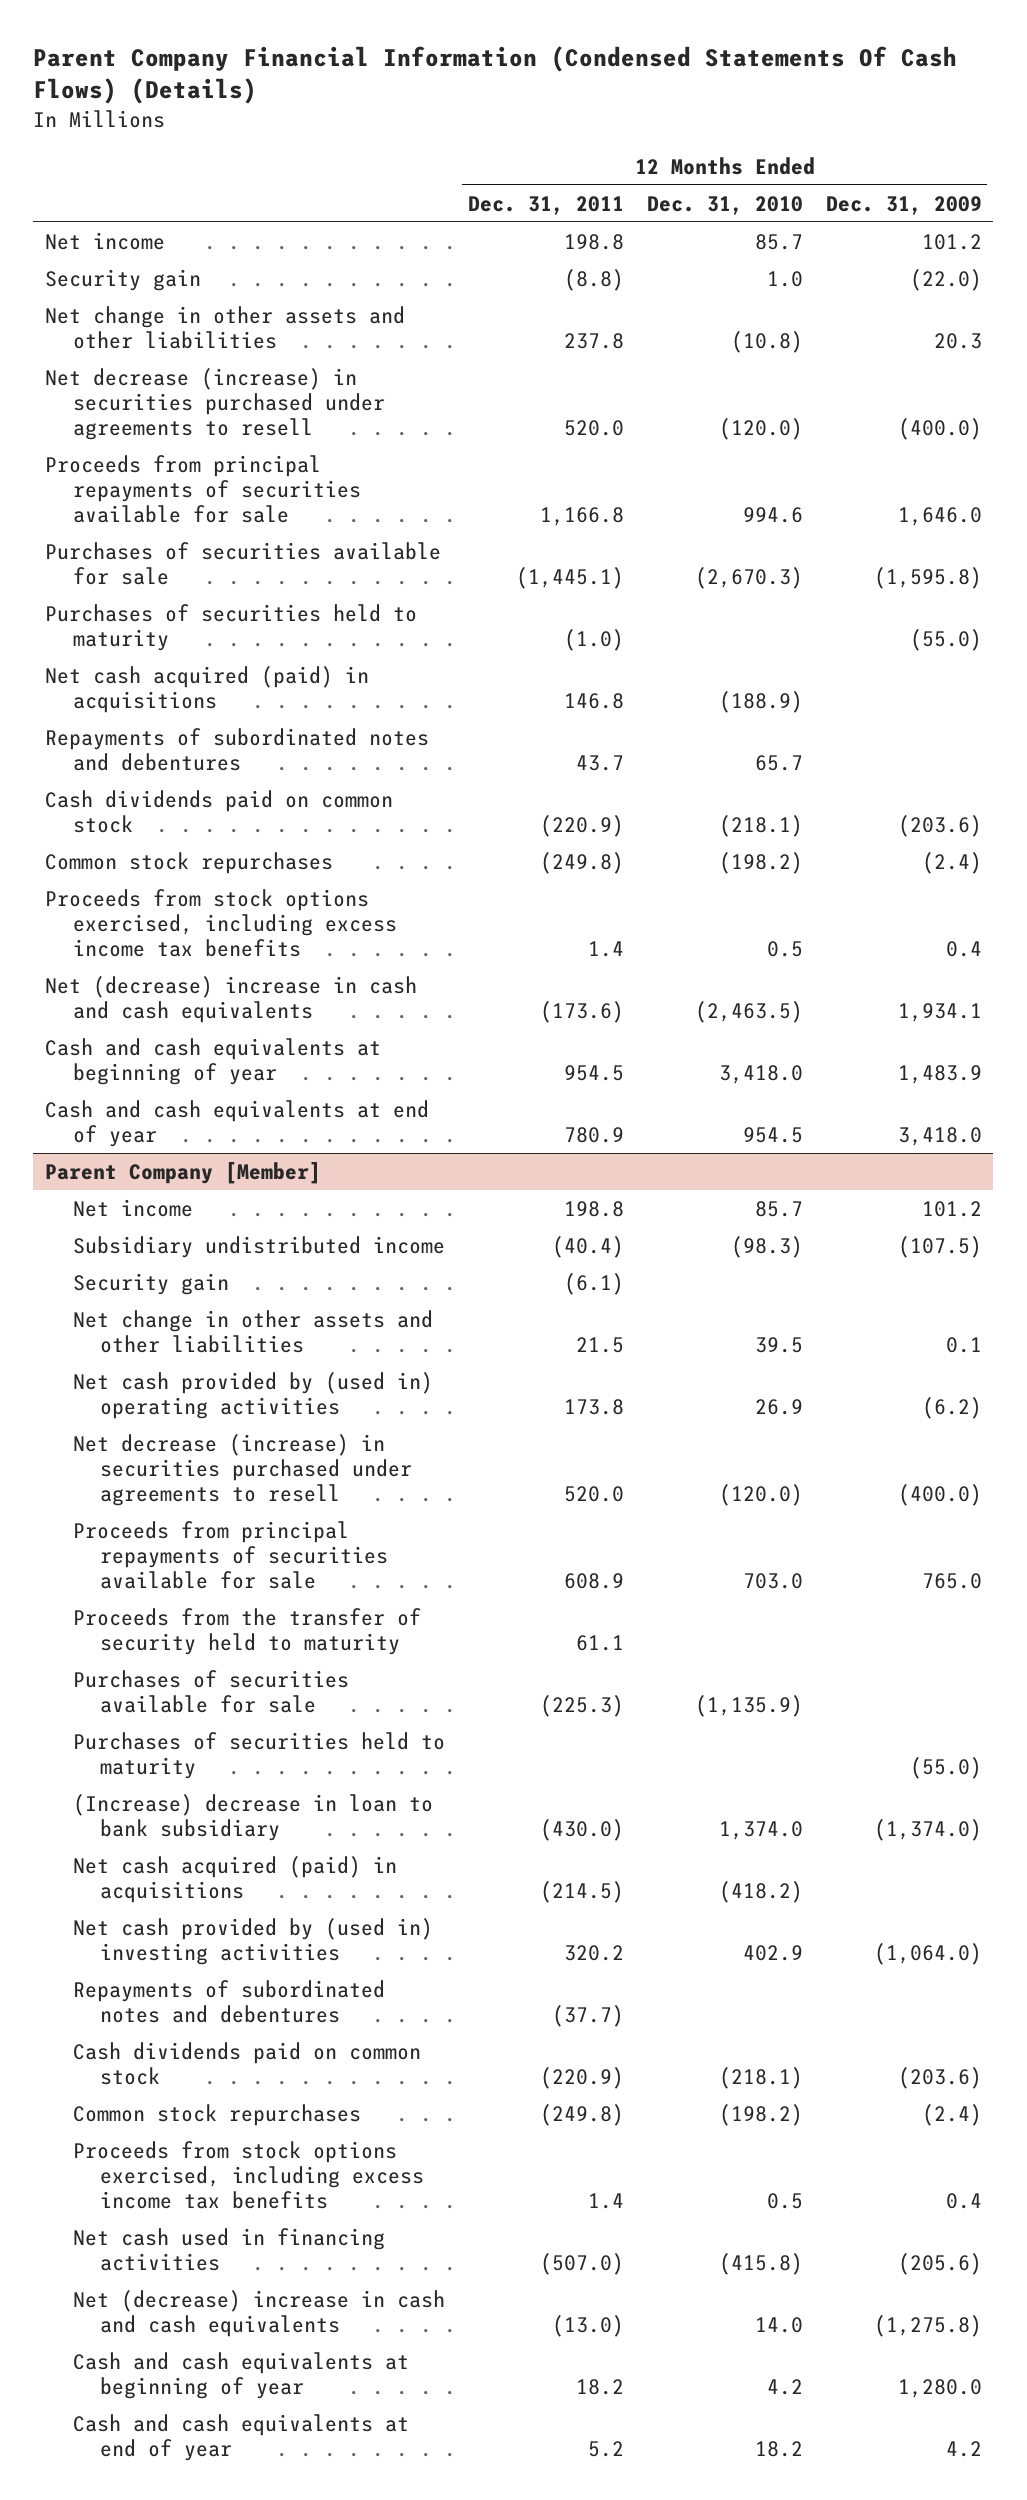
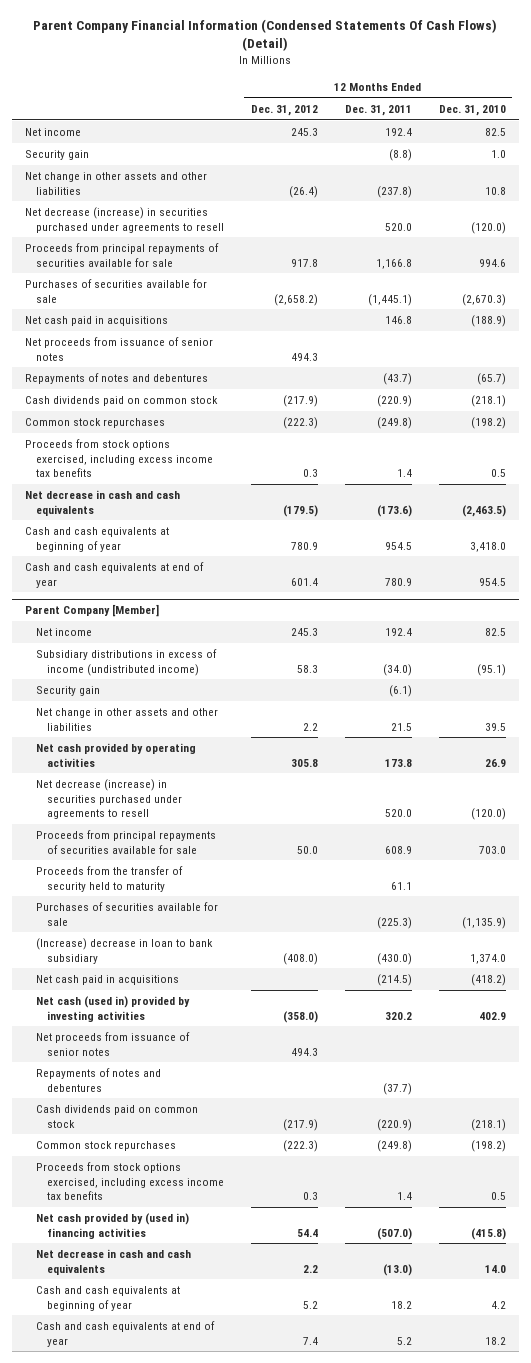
- Parent Company Financial Information (Condensed Statements Of Cash Flows) (Details)
+ Parent Company Financial Information (Condensed Statements Of Cash Flows) (Detail)
- | 12 Months Ended Dec. 31, 2011 | 12 Months Ended Dec. 31, 2010 | 12 Months Ended Dec. 31, 2009
+ | 12 Months Ended Dec. 31, 2012 | 12 Months Ended Dec. 31, 2011 | 12 Months Ended Dec. 31, 2010
- Net income | 198.8 | 85.7 | 101.2
+ Net income | 245.3 | 192.4 | 82.5
- Net change in other assets and other liabilities | 237.8 | (10.8) | 20.3
+ Net change in other assets and other liabilities | (26.4) | (237.8) | 10.8
- Purchases of securities held to maturity | (1.0) | | (55.0)
- Net cash acquired (paid) in acquisitions | 146.8 | (188.9) |
- Repayments of subordinated notes and debentures | 43.7 | 65.7 |
+ Net cash paid in acquisitions | | 146.8 | (188.9)
+ Net proceeds from issuance of senior notes | 494.3 | |
+ Repayments of notes and debentures | | (43.7) | (65.7)
- Net (decrease) increase in cash and cash equivalents | (173.6) | (2,463.5) | 1,934.1
+ Net decrease in cash and cash equivalents | (179.5) | (173.6) | (2,463.5)
@ Parent Company [Member]
- Net income | 198.8 | 85.7 | 101.2
- Subsidiary undistributed income | (40.4) | (98.3) | (107.5)
+ Net income | 245.3 | 192.4 | 82.5
+ Subsidiary distributions in excess of income (undistributed income) | 58.3 | (34.0) | (95.1)
- Net cash provided by (used in) operating activities | 173.8 | 26.9 | (6.2)
+ Net cash provided by operating activities | 305.8 | 173.8 | 26.9
- Purchases of securities held to maturity | | | (55.0)
- Net cash acquired (paid) in acquisitions | (214.5) | (418.2) |
- Net cash provided by (used in) investing activities | 320.2 | 402.9 | (1,064.0)
- Repayments of subordinated notes and debentures | (37.7) | |
+ Net cash paid in acquisitions | | (214.5) | (418.2)
+ Net cash (used in) provided by investing activities | (358.0) | 320.2 | 402.9
+ Net proceeds from issuance of senior notes | 494.3 | |
+ Repayments of notes and debentures | | (37.7) |
- Net cash used in financing activities | (507.0) | (415.8) | (205.6)
- Net (decrease) increase in cash and cash equivalents | (13.0) | 14.0 | (1,275.8)
+ Net cash provided by (used in) financing activities | 54.4 | (507.0) | (415.8)
+ Net decrease in cash and cash equivalents | 2.2 | (13.0) | 14.0

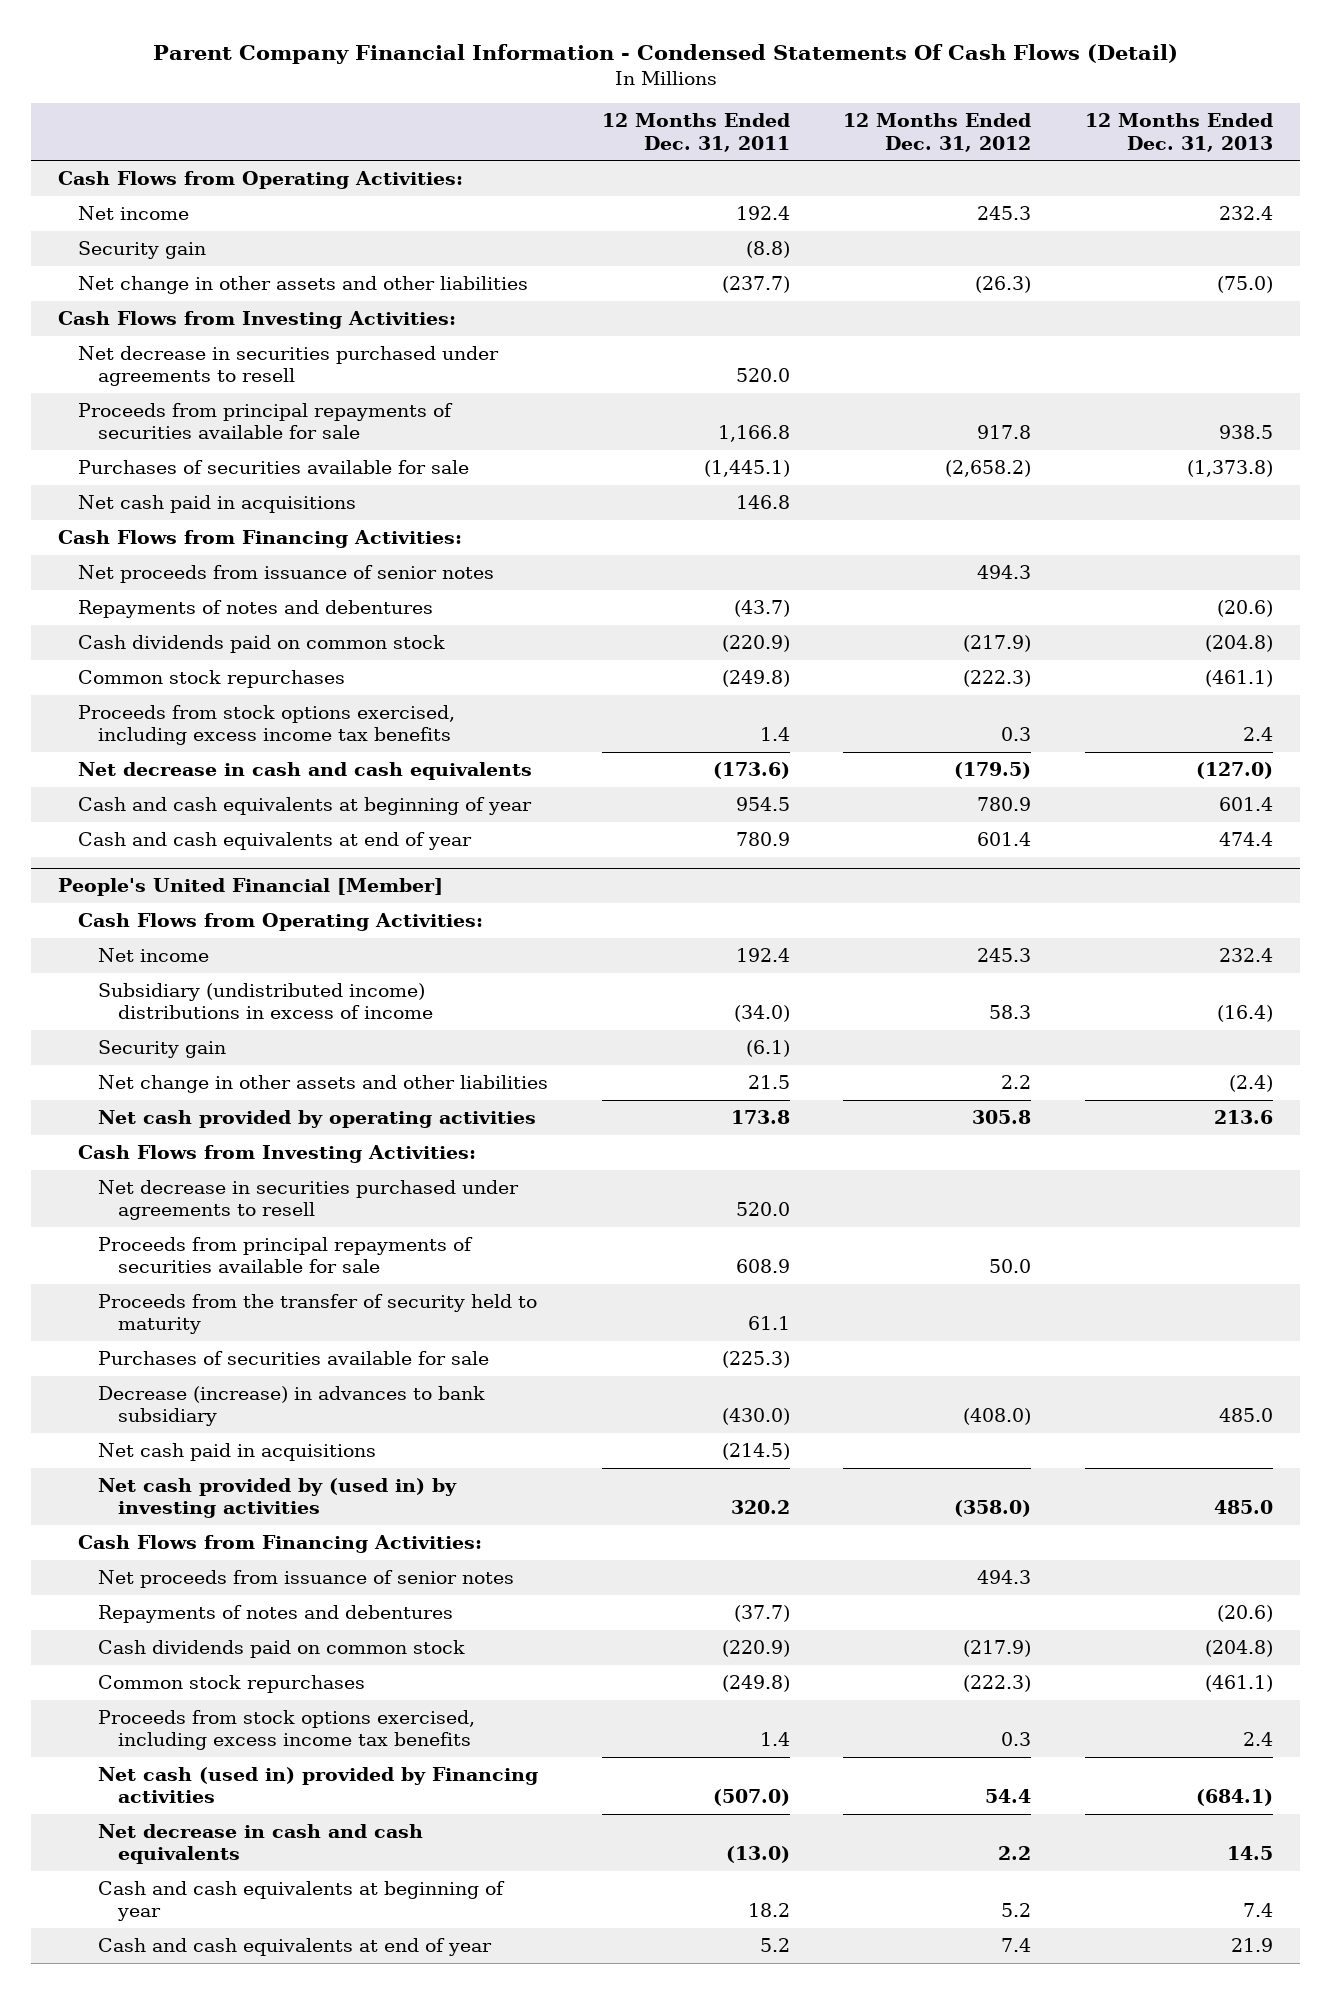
- Parent Company Financial Information (Condensed Statements Of Cash Flows) (Detail)
+ Parent Company Financial Information - Condensed Statements Of Cash Flows (Detail)
- | 12 Months Ended Dec. 31, 2012 | 12 Months Ended Dec. 31, 2011 | 12 Months Ended Dec. 31, 2010
+ | 12 Months Ended Dec. 31, 2011 | 12 Months Ended Dec. 31, 2012 | 12 Months Ended Dec. 31, 2013
+ Cash Flows from Operating Activities:
- Net change in other assets and other liabilities | (26.4) | (237.8) | 10.8
- Net decrease (increase) in securities purchased under agreements to resell | | 520.0 | (120.0)
+ Net change in other assets and other liabilities | (237.7) | (26.3) | (75.0)
+ Cash Flows from Investing Activities:
+ Net decrease in securities purchased under agreements to resell | 520.0 | |
+ Cash Flows from Financing Activities:
- Parent Company [Member]
+ People's United Financial [Member]
+ Cash Flows from Operating Activities:
- Subsidiary distributions in excess of income (undistributed income) | 58.3 | (34.0) | (95.1)
+ Subsidiary (undistributed income) distributions in excess of income | (34.0) | 58.3 | (16.4)
- Net decrease (increase) in securities purchased under agreements to resell | | 520.0 | (120.0)
+ Cash Flows from Investing Activities:
+ Net decrease in securities purchased under agreements to resell | 520.0 | |
- (Increase) decrease in loan to bank subsidiary | (408.0) | (430.0) | 1,374.0
+ Decrease (increase) in advances to bank subsidiary | (430.0) | (408.0) | 485.0
- Net cash (used in) provided by investing activities | (358.0) | 320.2 | 402.9
+ Net cash provided by (used in) by investing activities | 320.2 | (358.0) | 485.0
+ Cash Flows from Financing Activities:
- Net cash provided by (used in) financing activities | 54.4 | (507.0) | (415.8)
+ Net cash (used in) provided by Financing activities | (507.0) | 54.4 | (684.1)

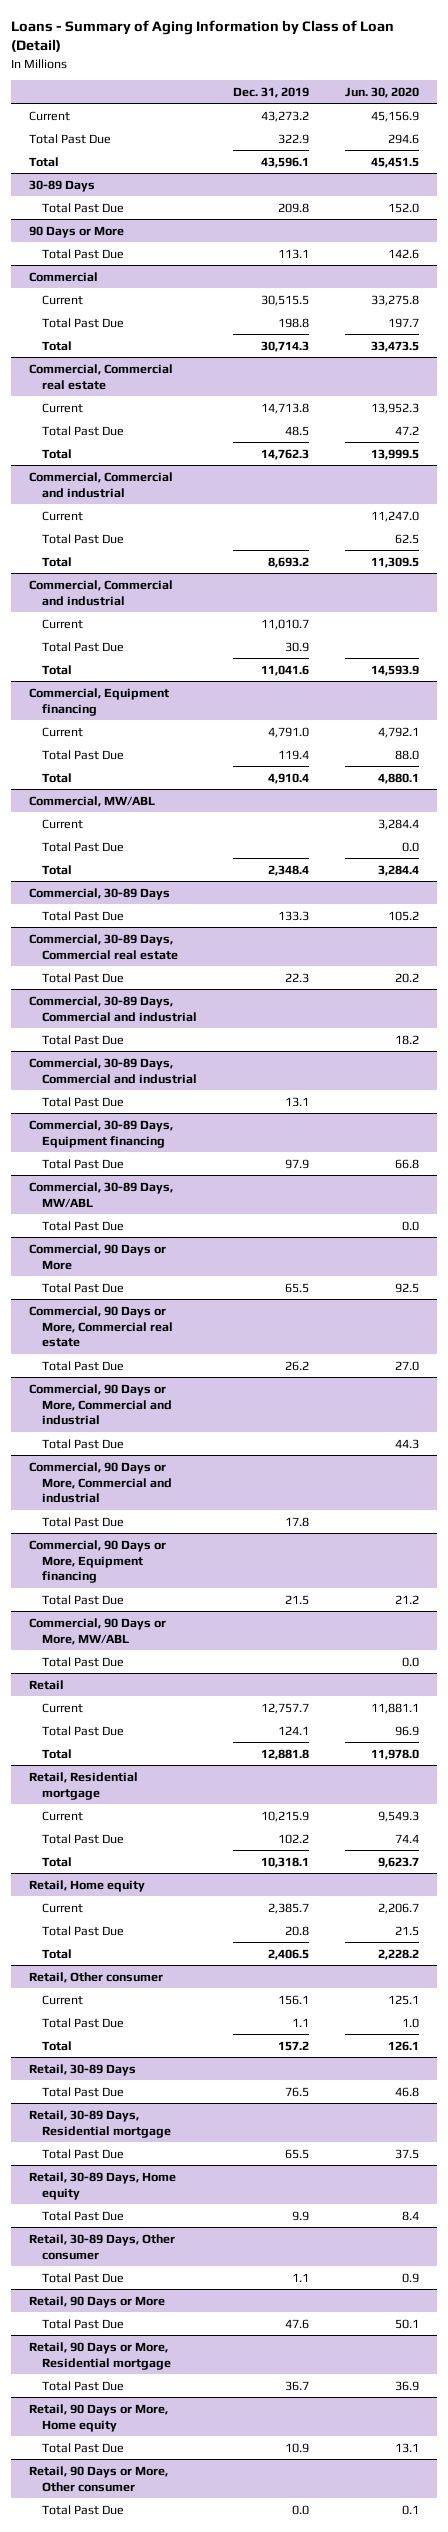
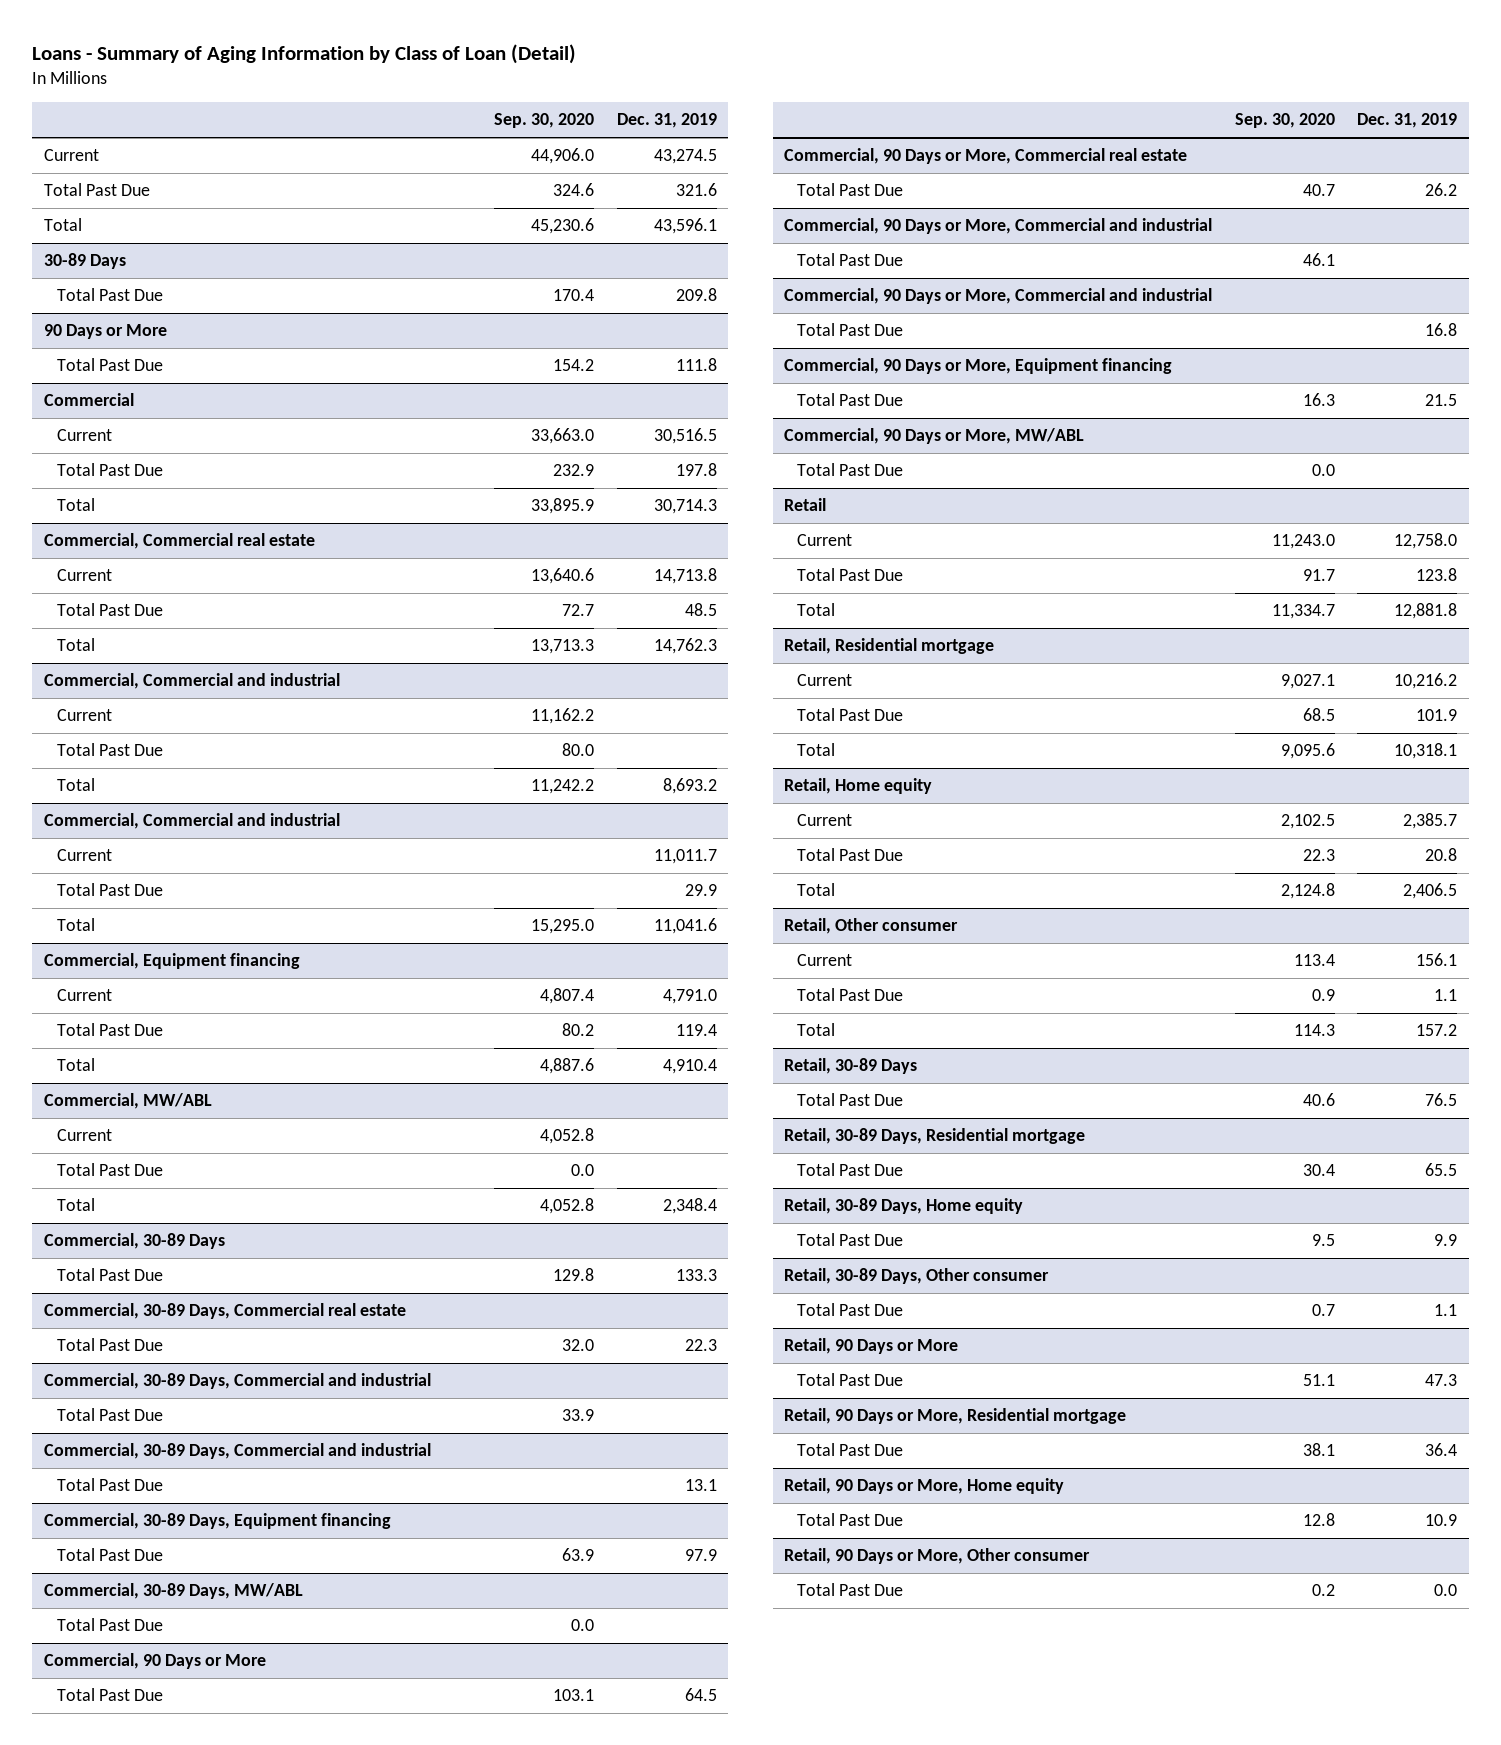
- | Dec. 31, 2019 | Jun. 30, 2020
+ | Sep. 30, 2020 | Dec. 31, 2019
- Current | 43,273.2 | 45,156.9
- Total Past Due | 322.9 | 294.6
+ Current | 44,906.0 | 43,274.5
+ Total Past Due | 324.6 | 321.6
@ 90 Days or More
- Total Past Due | 113.1 | 142.6
+ Total Past Due | 154.2 | 111.8
@ Commercial
- Current | 30,515.5 | 33,275.8
- Total Past Due | 198.8 | 197.7
+ Current | 33,663.0 | 30,516.5
+ Total Past Due | 232.9 | 197.8
@ Commercial, Commercial and industrial
- Current | 11,010.7 |
- Total Past Due | 30.9 |
+ Current | | 11,011.7
+ Total Past Due | | 29.9
@ Commercial, 90 Days or More
- Total Past Due | 65.5 | 92.5
+ Total Past Due | 103.1 | 64.5
@ Commercial, 90 Days or More, Commercial and industrial
- Total Past Due | 17.8 |
+ Total Past Due | | 16.8
@ Retail
- Current | 12,757.7 | 11,881.1
- Total Past Due | 124.1 | 96.9
+ Current | 11,243.0 | 12,758.0
+ Total Past Due | 91.7 | 123.8
@ Retail, Residential mortgage
- Current | 10,215.9 | 9,549.3
- Total Past Due | 102.2 | 74.4
+ Current | 9,027.1 | 10,216.2
+ Total Past Due | 68.5 | 101.9
@ Retail, 90 Days or More
- Total Past Due | 47.6 | 50.1
+ Total Past Due | 51.1 | 47.3
@ Retail, 90 Days or More, Residential mortgage
- Total Past Due | 36.7 | 36.9
+ Total Past Due | 38.1 | 36.4

